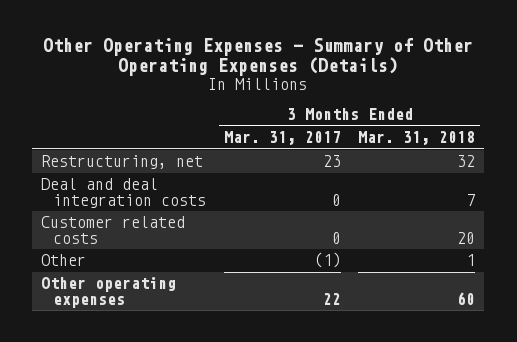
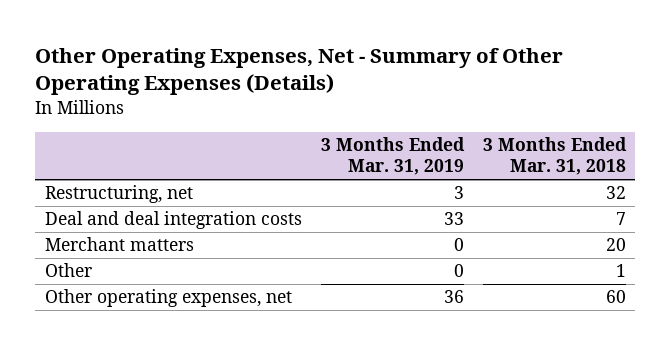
- Other Operating Expenses - Summary of Other Operating Expenses (Details)
+ Other Operating Expenses, Net - Summary of Other Operating Expenses (Details)
- | 3 Months Ended Mar. 31, 2017 | 3 Months Ended Mar. 31, 2018
+ | 3 Months Ended Mar. 31, 2019 | 3 Months Ended Mar. 31, 2018
- Customer related costs | 0 | 20
+ Merchant matters | 0 | 20
- Other operating expenses | 22 | 60
+ Other operating expenses, net | 36 | 60

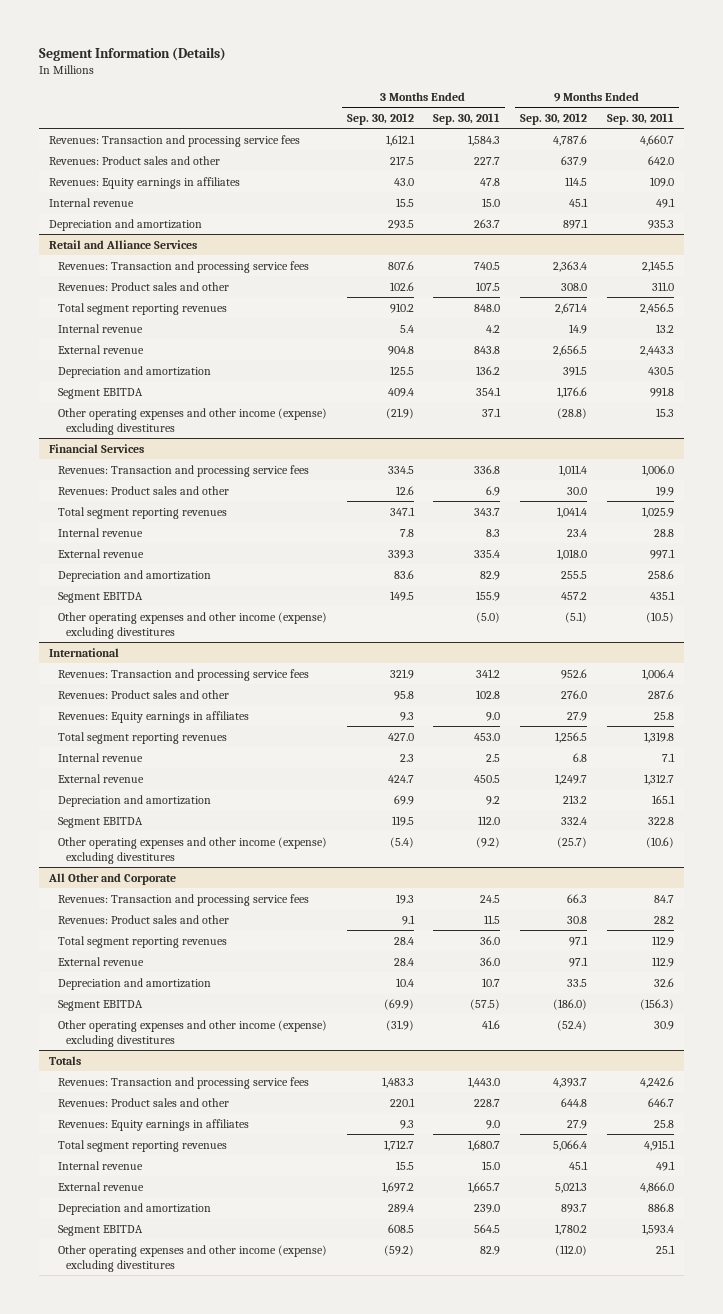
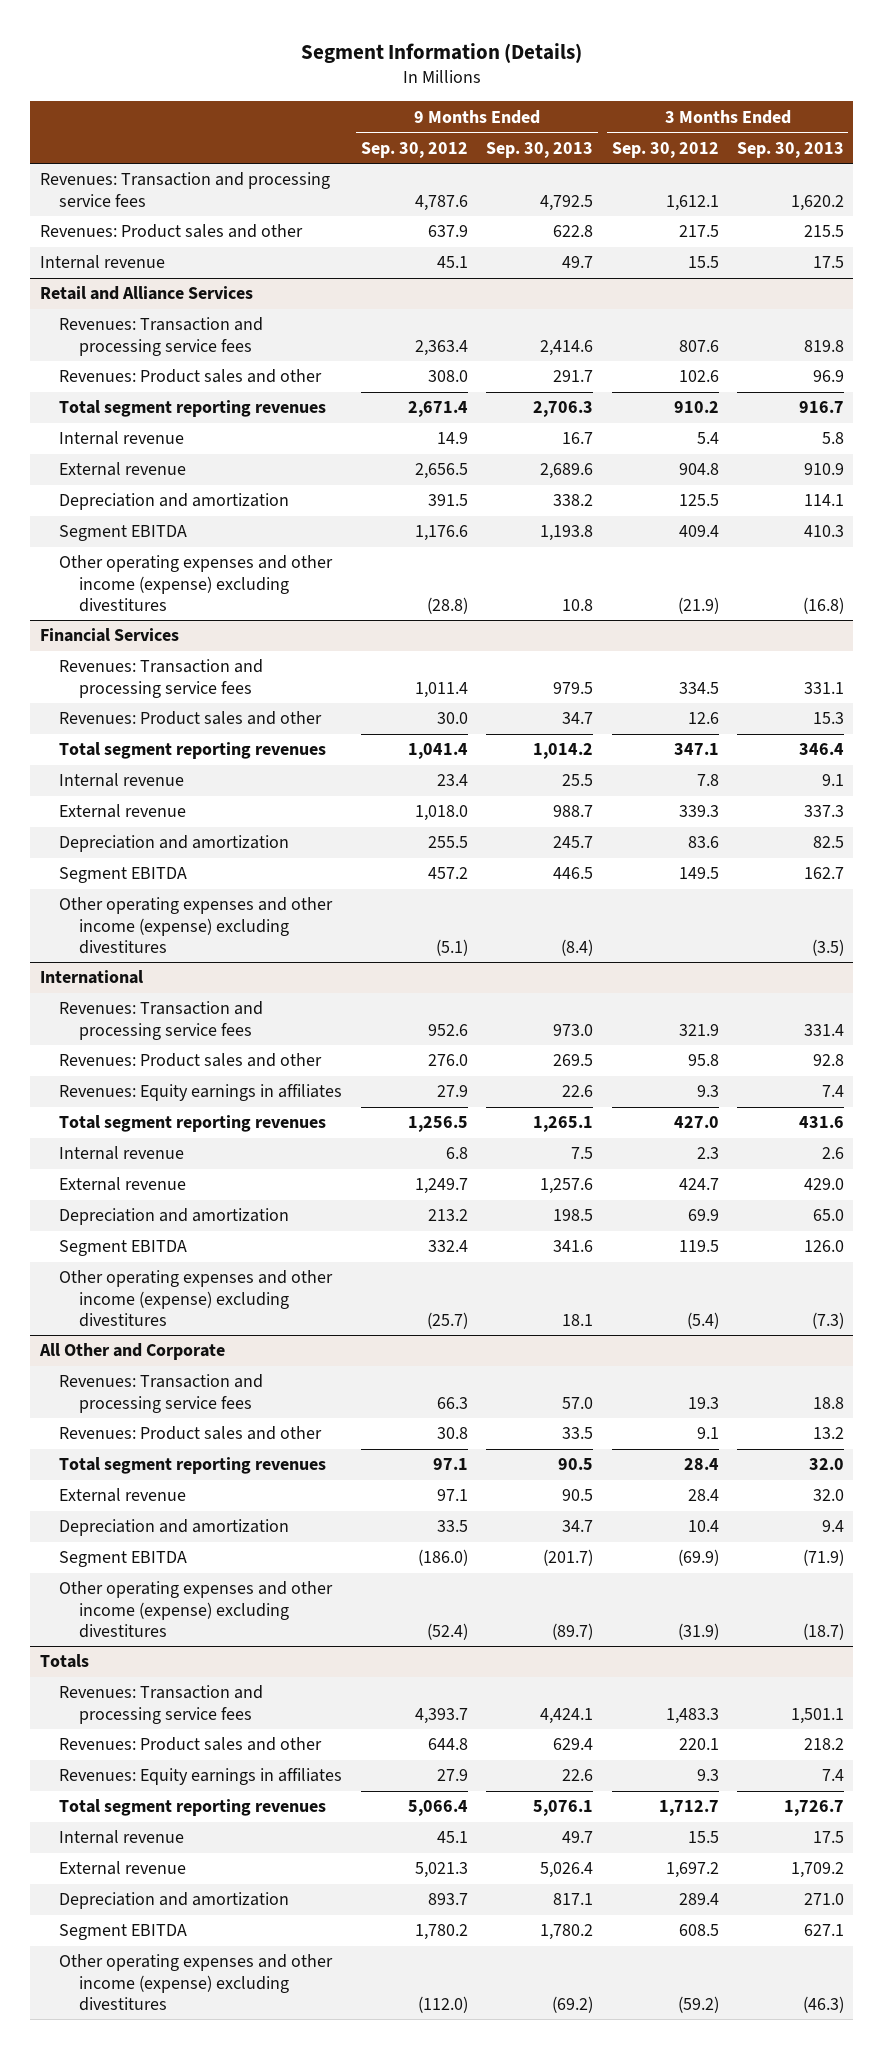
- | 3 Months Ended Sep. 30, 2012 | 3 Months Ended Sep. 30, 2011 | 9 Months Ended Sep. 30, 2012 | 9 Months Ended Sep. 30, 2011
+ | 9 Months Ended Sep. 30, 2012 | 9 Months Ended Sep. 30, 2013 | 3 Months Ended Sep. 30, 2012 | 3 Months Ended Sep. 30, 2013
- Revenues: Equity earnings in affiliates | 43.0 | 47.8 | 114.5 | 109.0
- Depreciation and amortization | 293.5 | 263.7 | 897.1 | 935.3

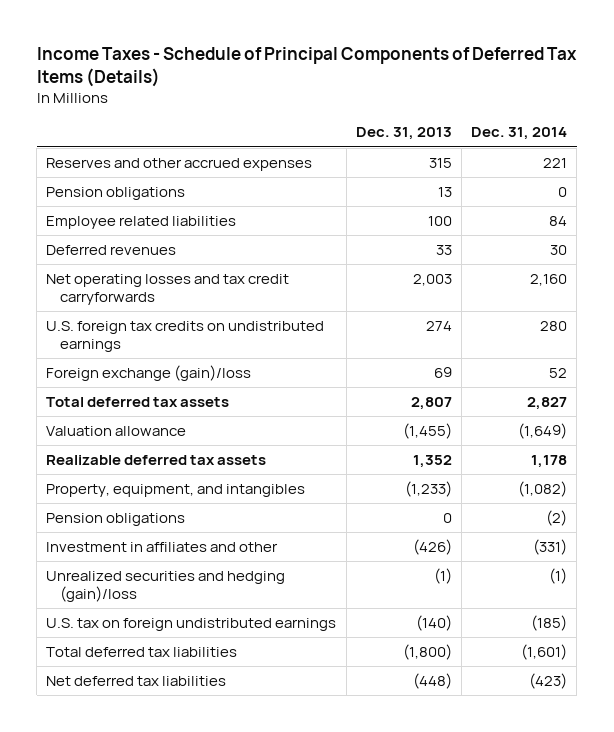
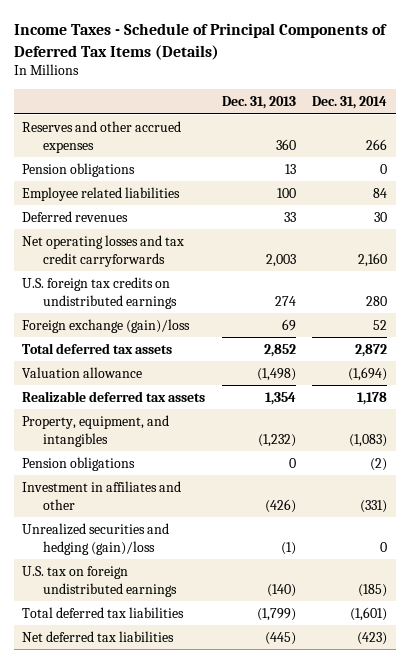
- Reserves and other accrued expenses | 315 | 221
+ Reserves and other accrued expenses | 360 | 266
- Total deferred tax assets | 2,807 | 2,827
- Valuation allowance | (1,455) | (1,649)
- Realizable deferred tax assets | 1,352 | 1,178
- Property, equipment, and intangibles | (1,233) | (1,082)
+ Total deferred tax assets | 2,852 | 2,872
+ Valuation allowance | (1,498) | (1,694)
+ Realizable deferred tax assets | 1,354 | 1,178
+ Property, equipment, and intangibles | (1,232) | (1,083)
- Unrealized securities and hedging (gain)/loss | (1) | (1)
+ Unrealized securities and hedging (gain)/loss | (1) | 0
- Total deferred tax liabilities | (1,800) | (1,601)
- Net deferred tax liabilities | (448) | (423)
+ Total deferred tax liabilities | (1,799) | (1,601)
+ Net deferred tax liabilities | (445) | (423)

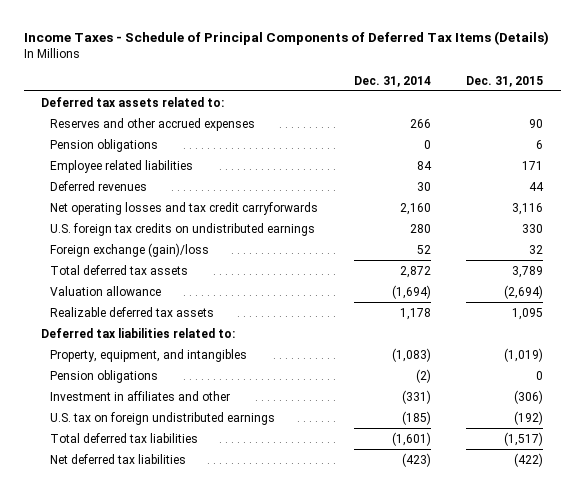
- | Dec. 31, 2013 | Dec. 31, 2014
+ | Dec. 31, 2014 | Dec. 31, 2015
+ Deferred tax assets related to:
+ Deferred tax liabilities related to:
- Unrealized securities and hedging (gain)/loss | (1) | 0

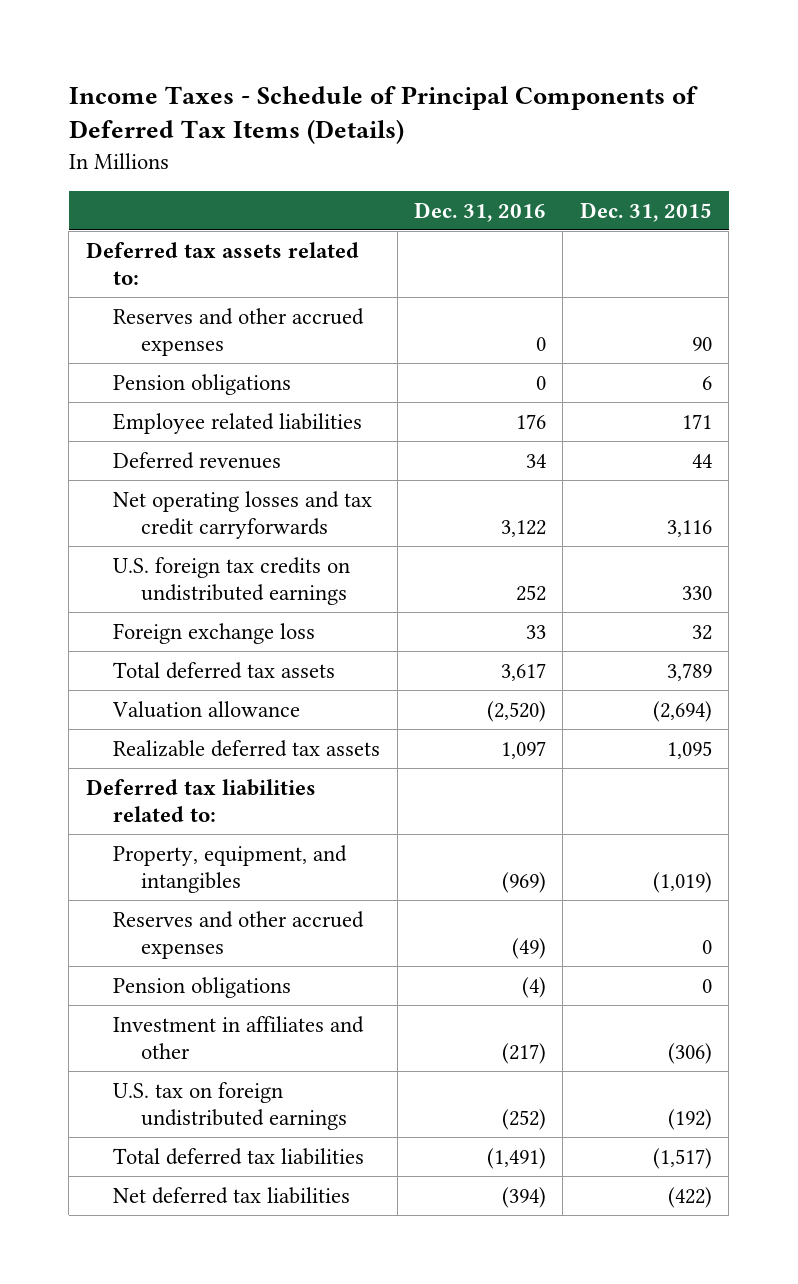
- | Dec. 31, 2014 | Dec. 31, 2015
+ | Dec. 31, 2016 | Dec. 31, 2015
- Foreign exchange (gain)/loss | 52 | 32
+ Foreign exchange loss | 33 | 32
+ Reserves and other accrued expenses | (49) | 0

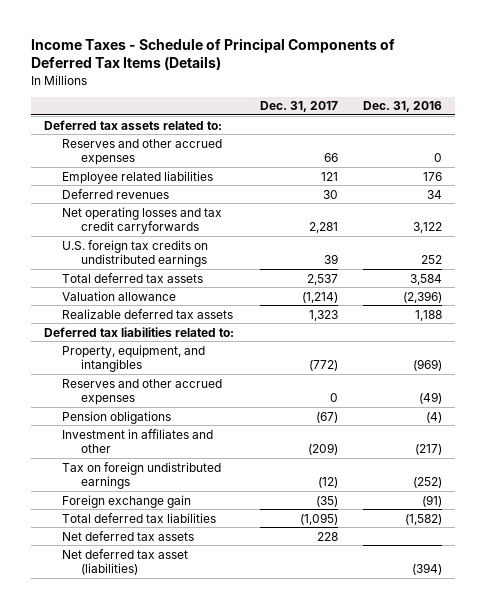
- | Dec. 31, 2016 | Dec. 31, 2015
+ | Dec. 31, 2017 | Dec. 31, 2016
- Pension obligations | 0 | 6
- Foreign exchange loss | 33 | 32
- Total deferred tax assets | 3,617 | 3,789
- Valuation allowance | (2,520) | (2,694)
- Realizable deferred tax assets | 1,097 | 1,095
+ Total deferred tax assets | 2,537 | 3,584
+ Valuation allowance | (1,214) | (2,396)
+ Realizable deferred tax assets | 1,323 | 1,188
- U.S. tax on foreign undistributed earnings | (252) | (192)
- Total deferred tax liabilities | (1,491) | (1,517)
- Net deferred tax liabilities | (394) | (422)
+ Tax on foreign undistributed earnings | (12) | (252)
+ Foreign exchange gain | (35) | (91)
+ Total deferred tax liabilities | (1,095) | (1,582)
+ Net deferred tax assets | 228 |
+ Net deferred tax asset (liabilities) | | (394)

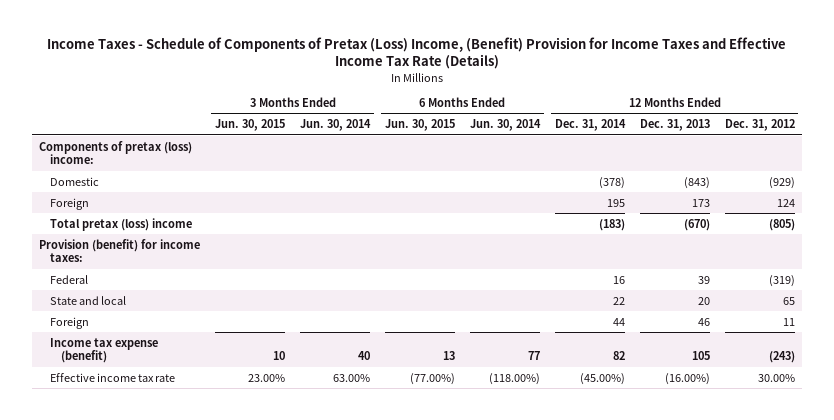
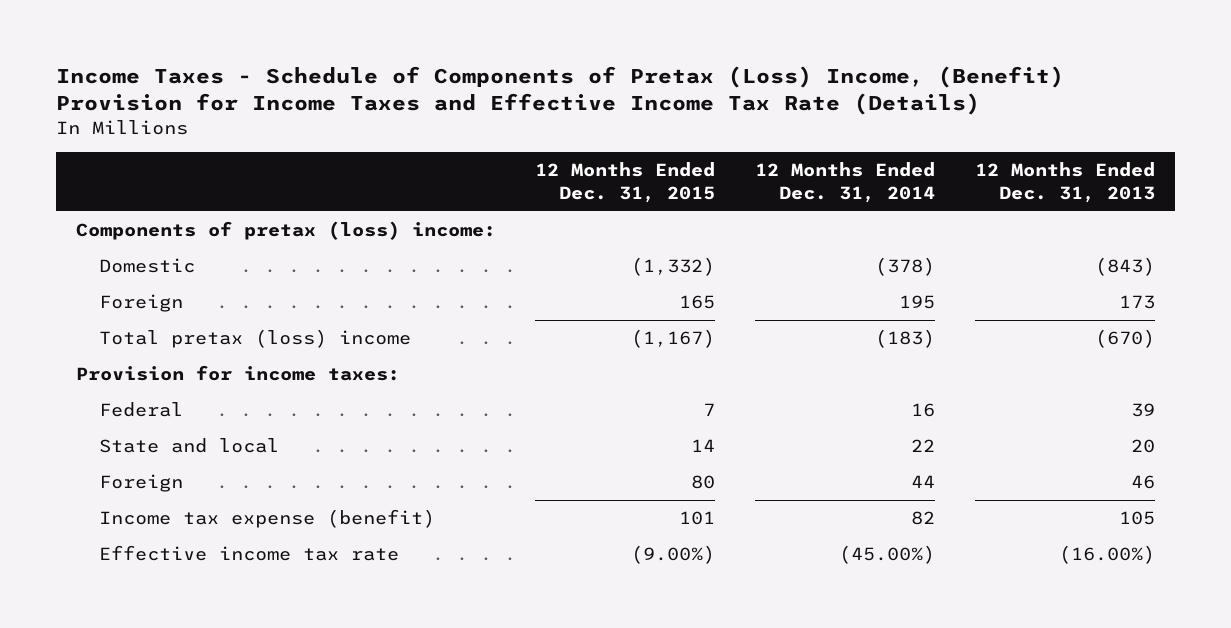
- | 3 Months Ended Jun. 30, 2015 | 3 Months Ended Jun. 30, 2014 | 6 Months Ended Jun. 30, 2015 | 6 Months Ended Jun. 30, 2014 | 12 Months Ended Dec. 31, 2014 | 12 Months Ended Dec. 31, 2013 | 12 Months Ended Dec. 31, 2012
+ | 12 Months Ended Dec. 31, 2015 | 12 Months Ended Dec. 31, 2014 | 12 Months Ended Dec. 31, 2013
- Provision (benefit) for income taxes:
+ Provision for income taxes:

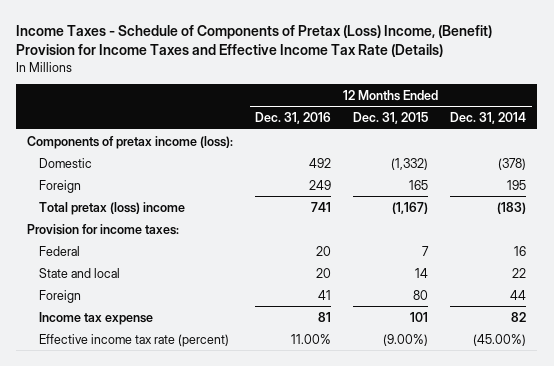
- | 12 Months Ended Dec. 31, 2015 | 12 Months Ended Dec. 31, 2014 | 12 Months Ended Dec. 31, 2013
+ | 12 Months Ended Dec. 31, 2016 | 12 Months Ended Dec. 31, 2015 | 12 Months Ended Dec. 31, 2014
- Components of pretax (loss) income:
+ Components of pretax income (loss):
- Income tax expense (benefit) | 101 | 82 | 105
- Effective income tax rate | (9.00%) | (45.00%) | (16.00%)
+ Income tax expense | 81 | 101 | 82
+ Effective income tax rate (percent) | 11.00% | (9.00%) | (45.00%)

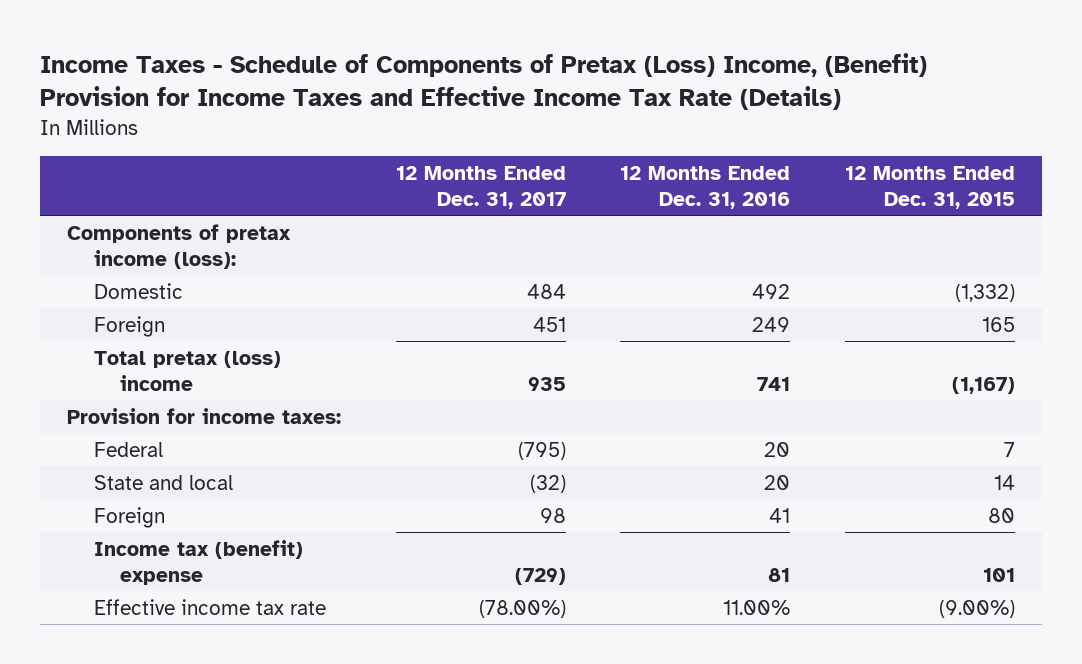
- | 12 Months Ended Dec. 31, 2016 | 12 Months Ended Dec. 31, 2015 | 12 Months Ended Dec. 31, 2014
+ | 12 Months Ended Dec. 31, 2017 | 12 Months Ended Dec. 31, 2016 | 12 Months Ended Dec. 31, 2015
- Income tax expense | 81 | 101 | 82
- Effective income tax rate (percent) | 11.00% | (9.00%) | (45.00%)
+ Income tax (benefit) expense | (729) | 81 | 101
+ Effective income tax rate | (78.00%) | 11.00% | (9.00%)

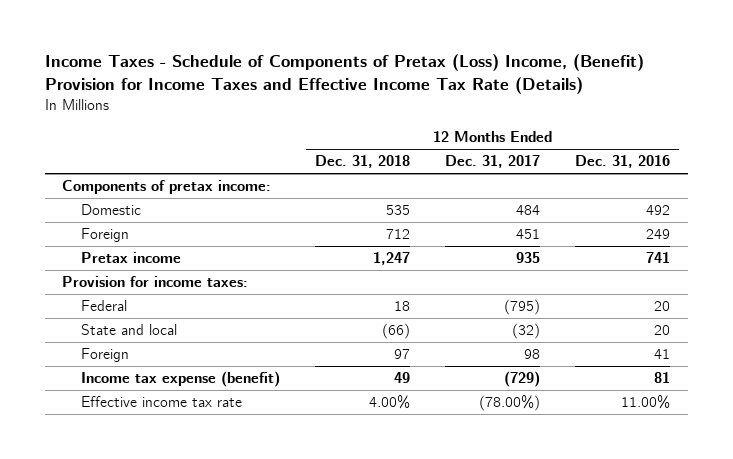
- | 12 Months Ended Dec. 31, 2017 | 12 Months Ended Dec. 31, 2016 | 12 Months Ended Dec. 31, 2015
+ | 12 Months Ended Dec. 31, 2018 | 12 Months Ended Dec. 31, 2017 | 12 Months Ended Dec. 31, 2016
- Components of pretax income (loss):
+ Components of pretax income:
- Total pretax (loss) income | 935 | 741 | (1,167)
+ Pretax income | 1,247 | 935 | 741
- Income tax (benefit) expense | (729) | 81 | 101
+ Income tax expense (benefit) | 49 | (729) | 81

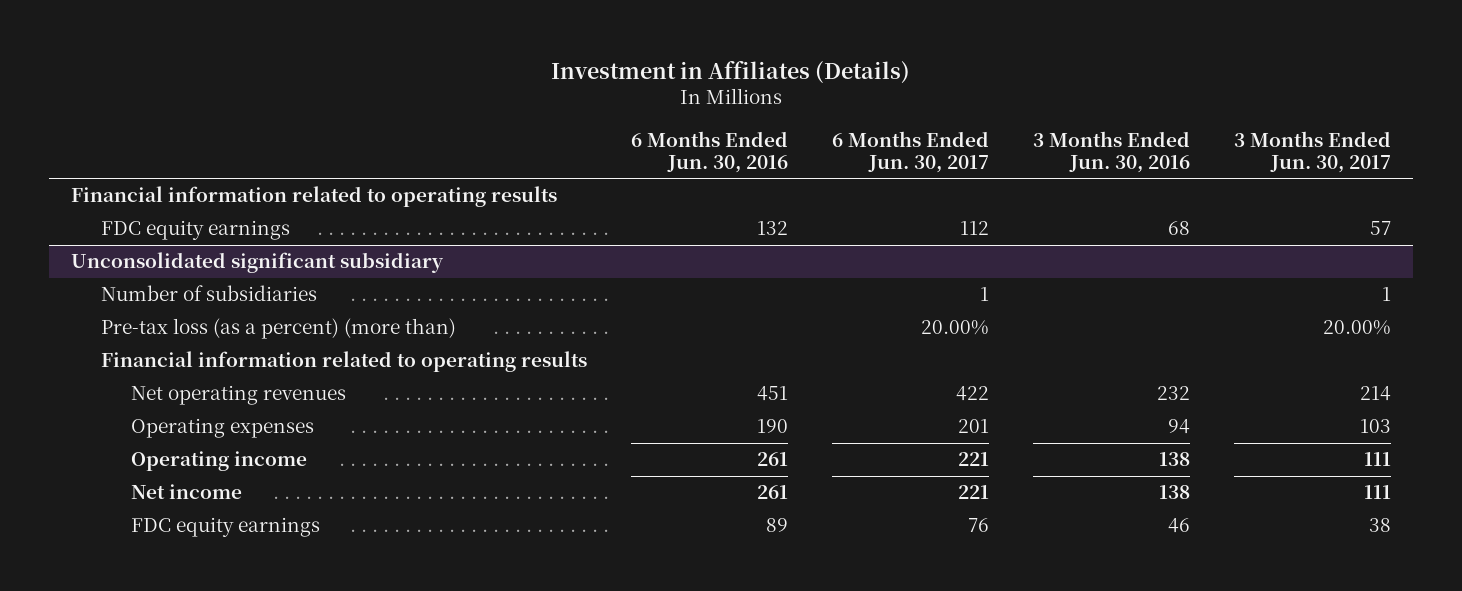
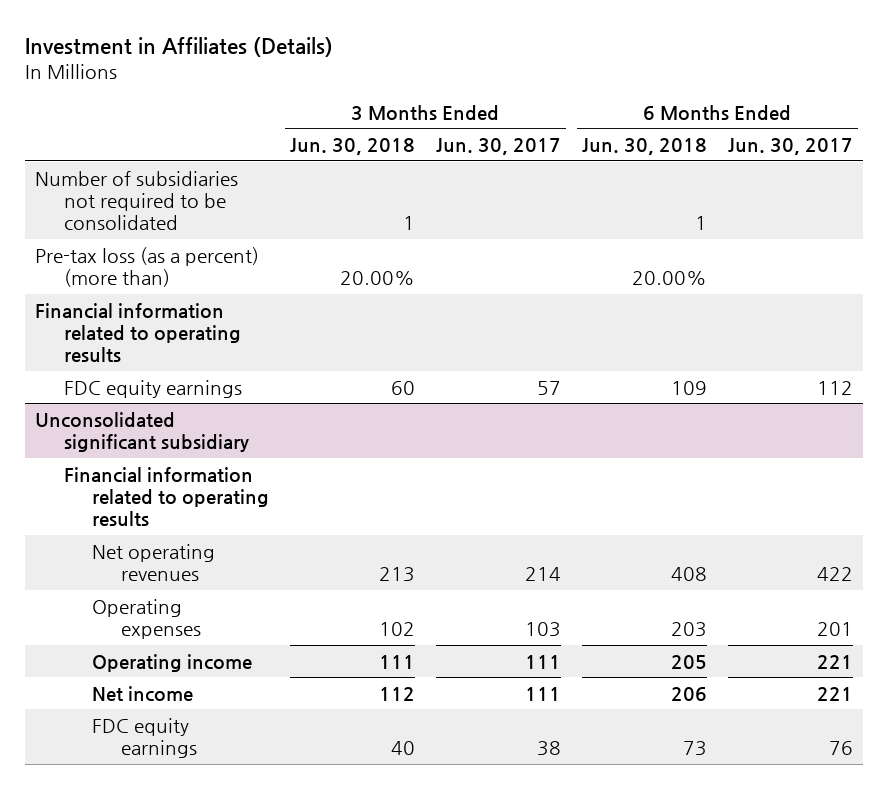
- | 6 Months Ended Jun. 30, 2016 | 6 Months Ended Jun. 30, 2017 | 3 Months Ended Jun. 30, 2016 | 3 Months Ended Jun. 30, 2017
+ | 3 Months Ended Jun. 30, 2018 | 3 Months Ended Jun. 30, 2017 | 6 Months Ended Jun. 30, 2018 | 6 Months Ended Jun. 30, 2017
+ Number of subsidiaries not required to be consolidated | 1 | | 1 |
+ Pre-tax loss (as a percent) (more than) | 20.00% | | 20.00% |
@ Unconsolidated significant subsidiary
- Number of subsidiaries | | 1 | | 1
- Pre-tax loss (as a percent) (more than) | | 20.00% | | 20.00%

